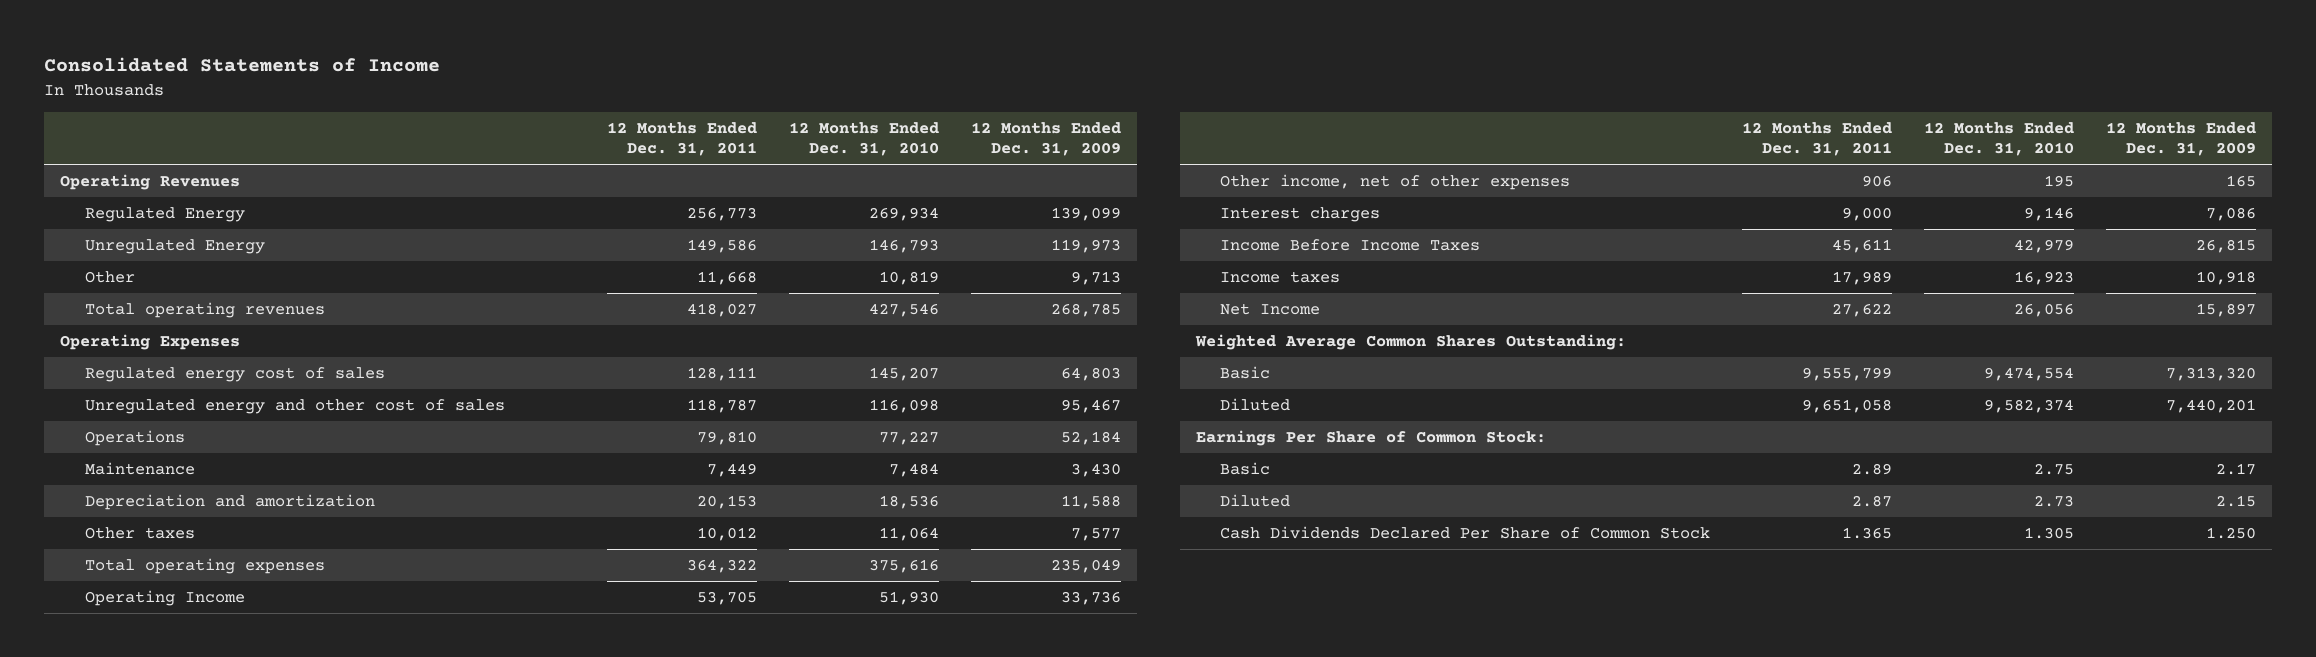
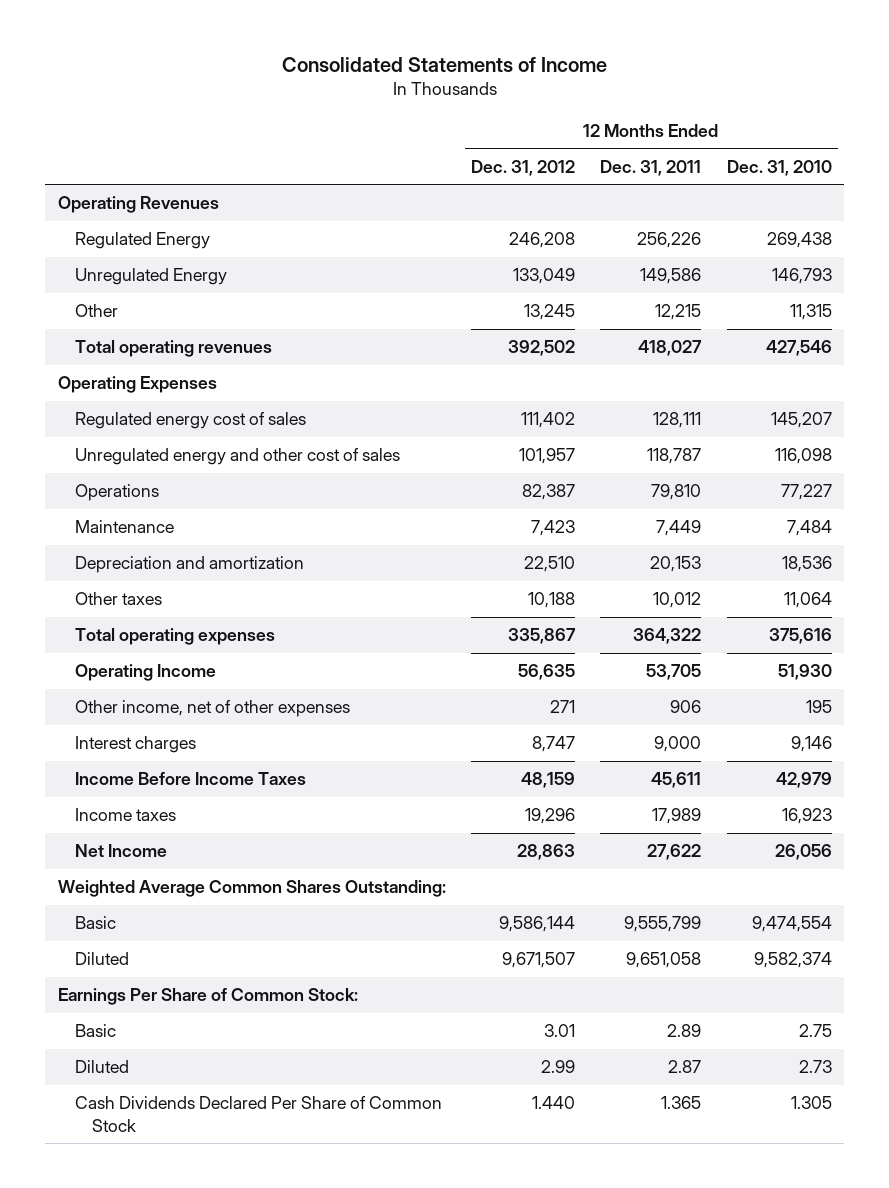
- | 12 Months Ended Dec. 31, 2011 | 12 Months Ended Dec. 31, 2010 | 12 Months Ended Dec. 31, 2009
+ | 12 Months Ended Dec. 31, 2012 | 12 Months Ended Dec. 31, 2011 | 12 Months Ended Dec. 31, 2010
- Regulated Energy | 256,773 | 269,934 | 139,099
+ Regulated Energy | 246,208 | 256,226 | 269,438
- Other | 11,668 | 10,819 | 9,713
+ Other | 13,245 | 12,215 | 11,315

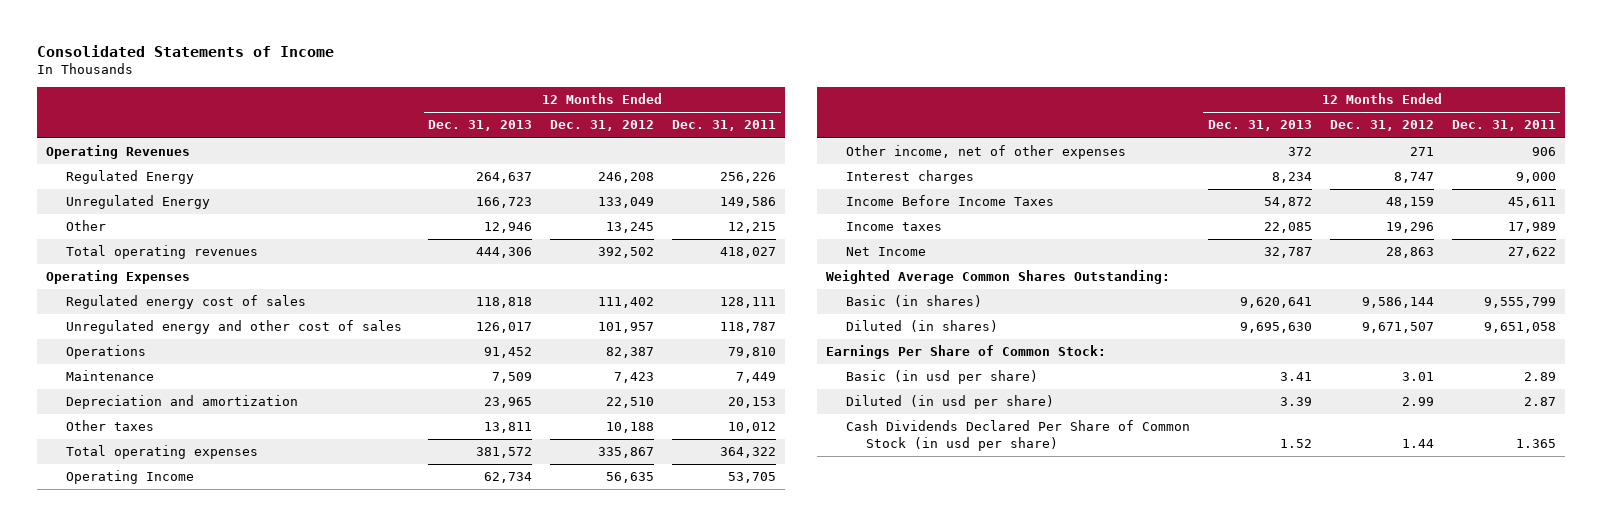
- | 12 Months Ended Dec. 31, 2012 | 12 Months Ended Dec. 31, 2011 | 12 Months Ended Dec. 31, 2010
+ | 12 Months Ended Dec. 31, 2013 | 12 Months Ended Dec. 31, 2012 | 12 Months Ended Dec. 31, 2011
- Basic | 9,586,144 | 9,555,799 | 9,474,554
- Diluted | 9,671,507 | 9,651,058 | 9,582,374
+ Basic (in shares) | 9,620,641 | 9,586,144 | 9,555,799
+ Diluted (in shares) | 9,695,630 | 9,671,507 | 9,651,058
- Basic | 3.01 | 2.89 | 2.75
- Diluted | 2.99 | 2.87 | 2.73
- Cash Dividends Declared Per Share of Common Stock | 1.440 | 1.365 | 1.305
+ Basic (in usd per share) | 3.41 | 3.01 | 2.89
+ Diluted (in usd per share) | 3.39 | 2.99 | 2.87
+ Cash Dividends Declared Per Share of Common Stock (in usd per share) | 1.52 | 1.44 | 1.365

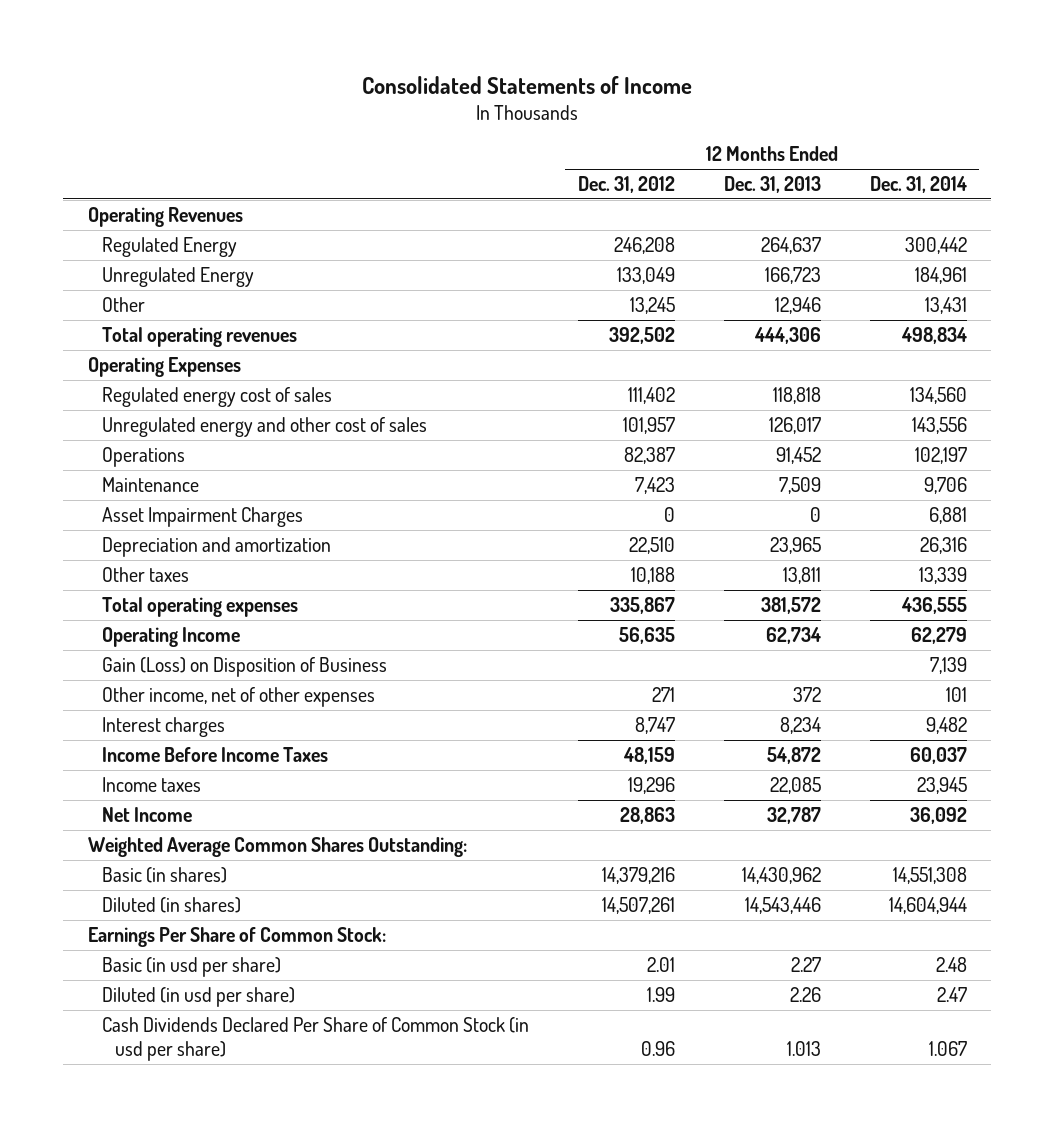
- | 12 Months Ended Dec. 31, 2013 | 12 Months Ended Dec. 31, 2012 | 12 Months Ended Dec. 31, 2011
+ | 12 Months Ended Dec. 31, 2012 | 12 Months Ended Dec. 31, 2013 | 12 Months Ended Dec. 31, 2014
+ Asset Impairment Charges | 0 | 0 | 6,881
+ Gain (Loss) on Disposition of Business | | | 7,139
- Basic (in shares) | 9,620,641 | 9,586,144 | 9,555,799
- Diluted (in shares) | 9,695,630 | 9,671,507 | 9,651,058
+ Basic (in shares) | 14,379,216 | 14,430,962 | 14,551,308
+ Diluted (in shares) | 14,507,261 | 14,543,446 | 14,604,944
- Basic (in usd per share) | 3.41 | 3.01 | 2.89
- Diluted (in usd per share) | 3.39 | 2.99 | 2.87
- Cash Dividends Declared Per Share of Common Stock (in usd per share) | 1.52 | 1.44 | 1.365
+ Basic (in usd per share) | 2.01 | 2.27 | 2.48
+ Diluted (in usd per share) | 1.99 | 2.26 | 2.47
+ Cash Dividends Declared Per Share of Common Stock (in usd per share) | 0.96 | 1.013 | 1.067

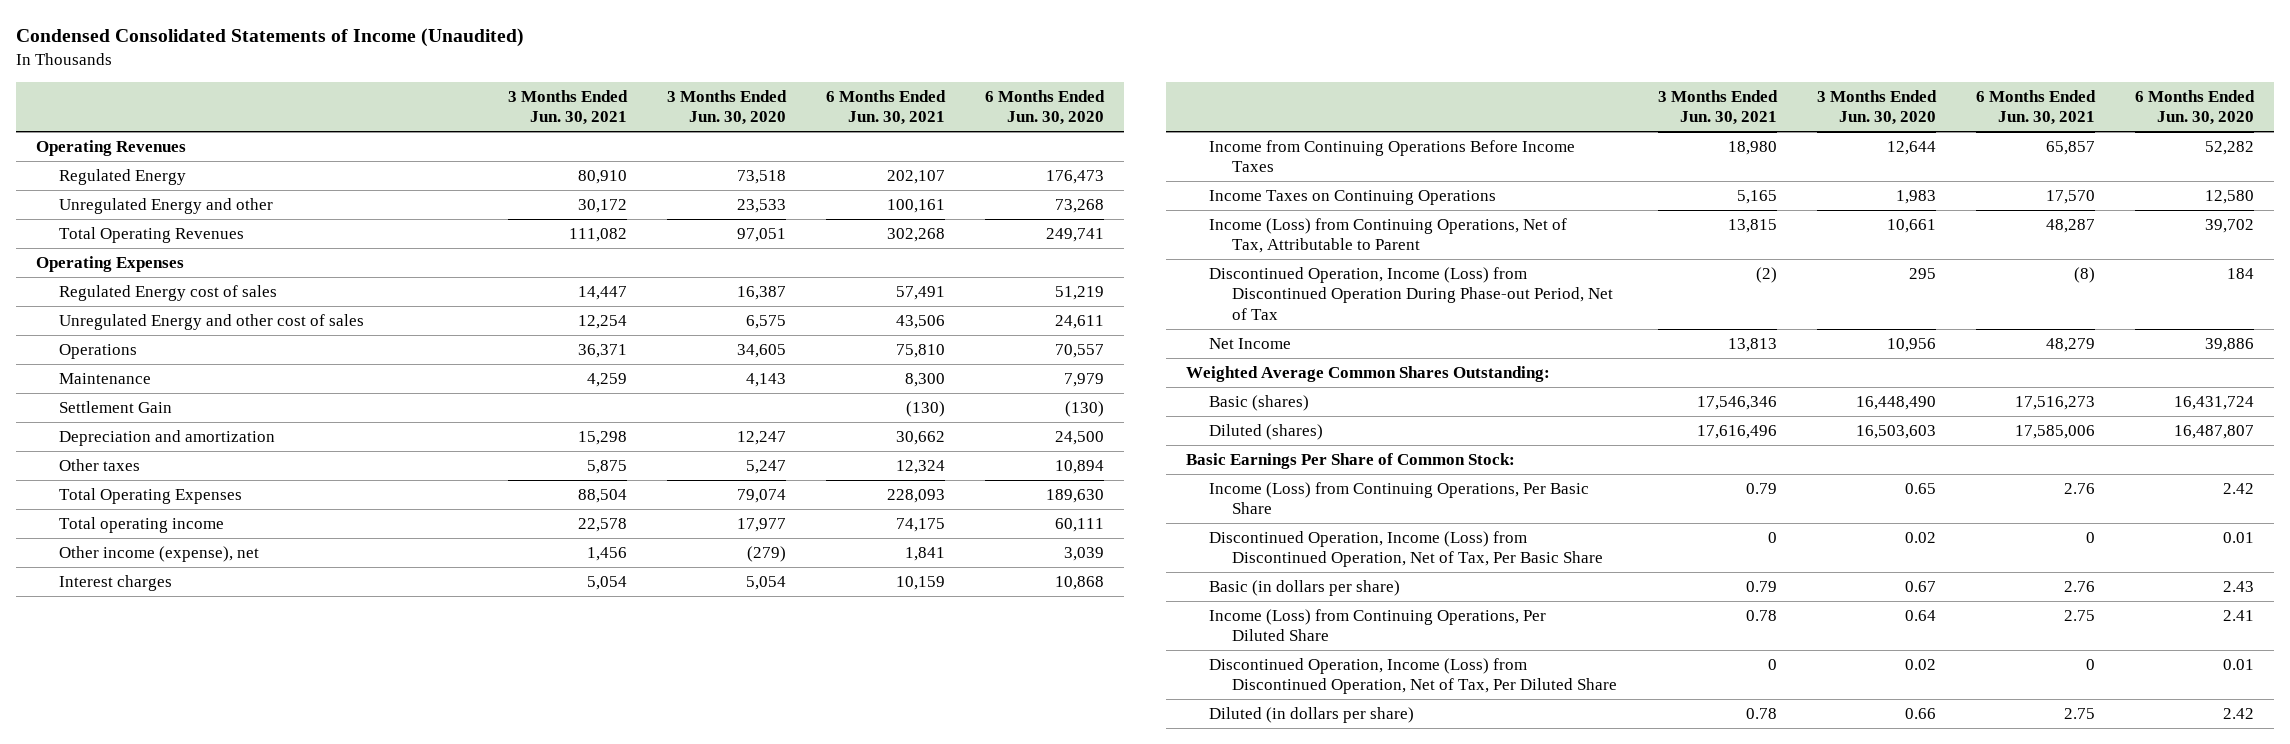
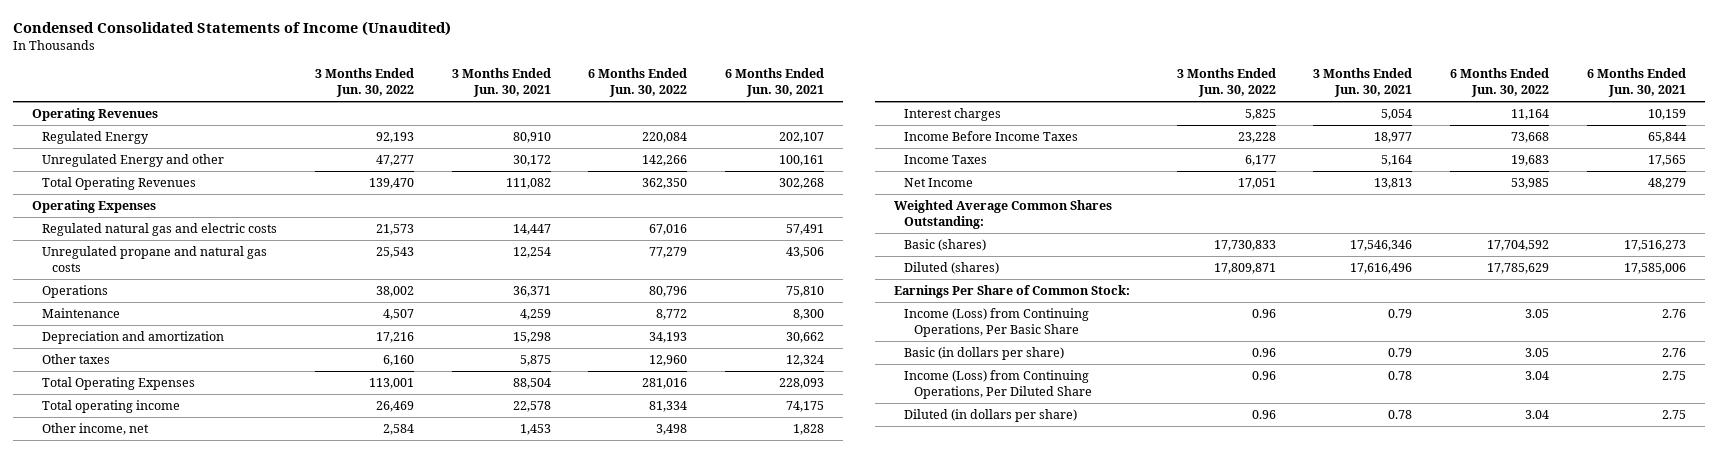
- | 3 Months Ended Jun. 30, 2021 | 3 Months Ended Jun. 30, 2020 | 6 Months Ended Jun. 30, 2021 | 6 Months Ended Jun. 30, 2020
+ | 3 Months Ended Jun. 30, 2022 | 3 Months Ended Jun. 30, 2021 | 6 Months Ended Jun. 30, 2022 | 6 Months Ended Jun. 30, 2021
- Regulated Energy cost of sales | 14,447 | 16,387 | 57,491 | 51,219
- Unregulated Energy and other cost of sales | 12,254 | 6,575 | 43,506 | 24,611
+ Regulated natural gas and electric costs | 21,573 | 14,447 | 67,016 | 57,491
+ Unregulated propane and natural gas costs | 25,543 | 12,254 | 77,279 | 43,506
- Settlement Gain | | | (130) | (130)
- Other income (expense), net | 1,456 | (279) | 1,841 | 3,039
+ Other income, net | 2,584 | 1,453 | 3,498 | 1,828
- Income from Continuing Operations Before Income Taxes | 18,980 | 12,644 | 65,857 | 52,282
- Income Taxes on Continuing Operations | 5,165 | 1,983 | 17,570 | 12,580
- Income (Loss) from Continuing Operations, Net of Tax, Attributable to Parent | 13,815 | 10,661 | 48,287 | 39,702
- Discontinued Operation, Income (Loss) from Discontinued Operation During Phase-out Period, Net of Tax | (2) | 295 | (8) | 184
+ Income Before Income Taxes | 23,228 | 18,977 | 73,668 | 65,844
+ Income Taxes | 6,177 | 5,164 | 19,683 | 17,565
- Basic Earnings Per Share of Common Stock:
+ Earnings Per Share of Common Stock:
- Discontinued Operation, Income (Loss) from Discontinued Operation, Net of Tax, Per Basic Share | 0 | 0.02 | 0 | 0.01
- Discontinued Operation, Income (Loss) from Discontinued Operation, Net of Tax, Per Diluted Share | 0 | 0.02 | 0 | 0.01

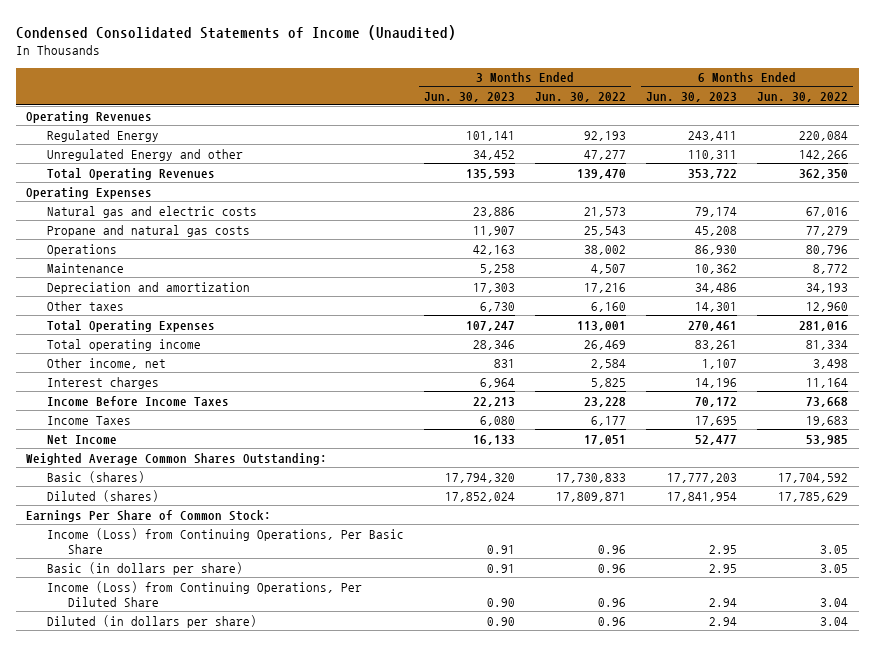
- | 3 Months Ended Jun. 30, 2022 | 3 Months Ended Jun. 30, 2021 | 6 Months Ended Jun. 30, 2022 | 6 Months Ended Jun. 30, 2021
+ | 3 Months Ended Jun. 30, 2023 | 3 Months Ended Jun. 30, 2022 | 6 Months Ended Jun. 30, 2023 | 6 Months Ended Jun. 30, 2022
- Regulated natural gas and electric costs | 21,573 | 14,447 | 67,016 | 57,491
- Unregulated propane and natural gas costs | 25,543 | 12,254 | 77,279 | 43,506
+ Natural gas and electric costs | 23,886 | 21,573 | 79,174 | 67,016
+ Propane and natural gas costs | 11,907 | 25,543 | 45,208 | 77,279

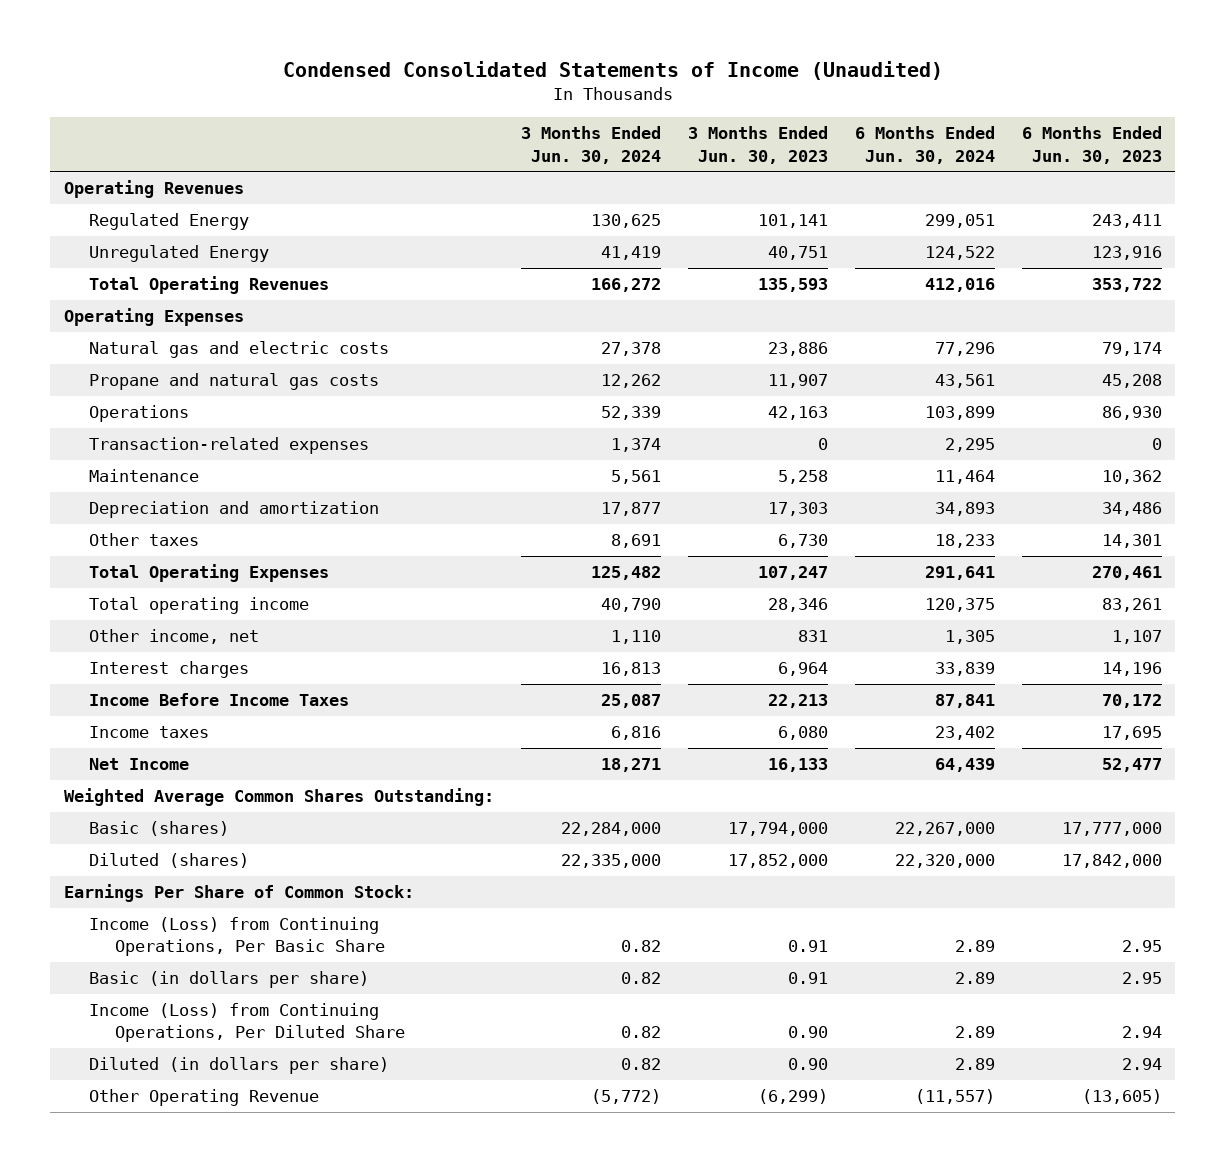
- | 3 Months Ended Jun. 30, 2023 | 3 Months Ended Jun. 30, 2022 | 6 Months Ended Jun. 30, 2023 | 6 Months Ended Jun. 30, 2022
+ | 3 Months Ended Jun. 30, 2024 | 3 Months Ended Jun. 30, 2023 | 6 Months Ended Jun. 30, 2024 | 6 Months Ended Jun. 30, 2023
- Unregulated Energy and other | 34,452 | 47,277 | 110,311 | 142,266
+ Unregulated Energy | 41,419 | 40,751 | 124,522 | 123,916
+ Transaction-related expenses | 1,374 | 0 | 2,295 | 0
- Income Taxes | 6,080 | 6,177 | 17,695 | 19,683
+ Income taxes | 6,816 | 6,080 | 23,402 | 17,695
- Basic (shares) | 17,794,320 | 17,730,833 | 17,777,203 | 17,704,592
- Diluted (shares) | 17,852,024 | 17,809,871 | 17,841,954 | 17,785,629
+ Basic (shares) | 22,284,000 | 17,794,000 | 22,267,000 | 17,777,000
+ Diluted (shares) | 22,335,000 | 17,852,000 | 22,320,000 | 17,842,000
+ Other Operating Revenue | (5,772) | (6,299) | (11,557) | (13,605)

